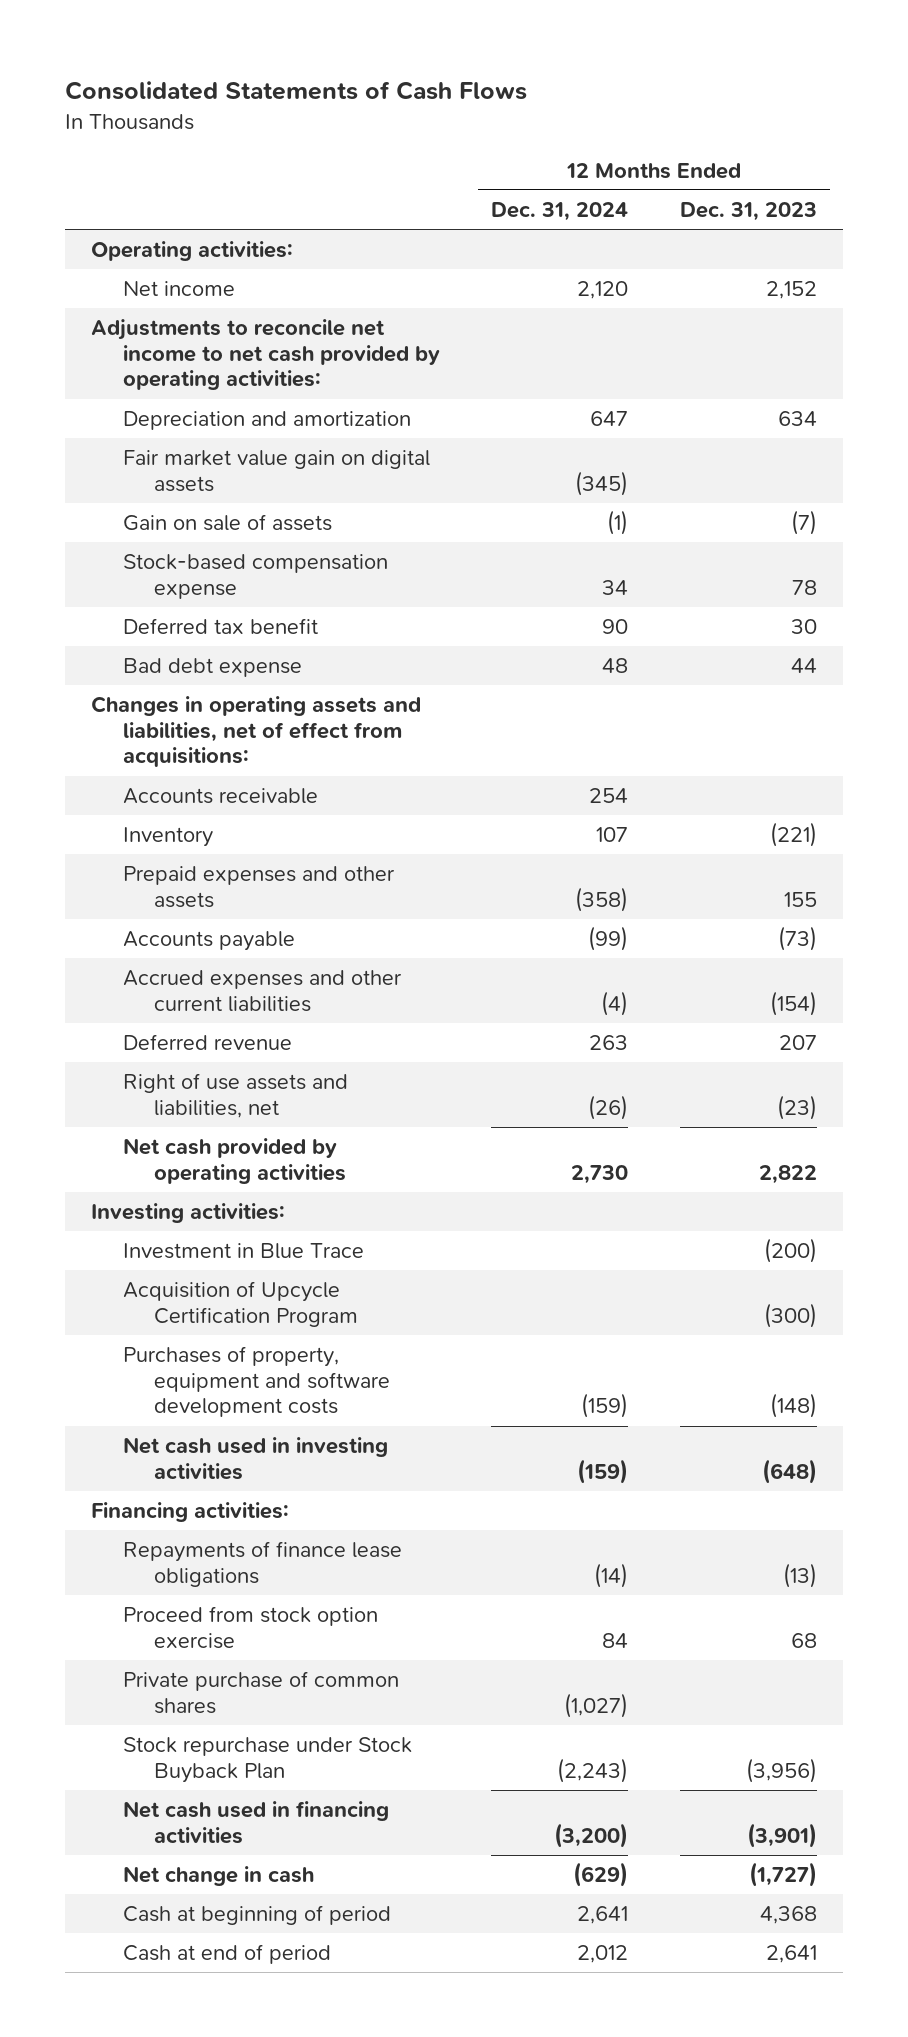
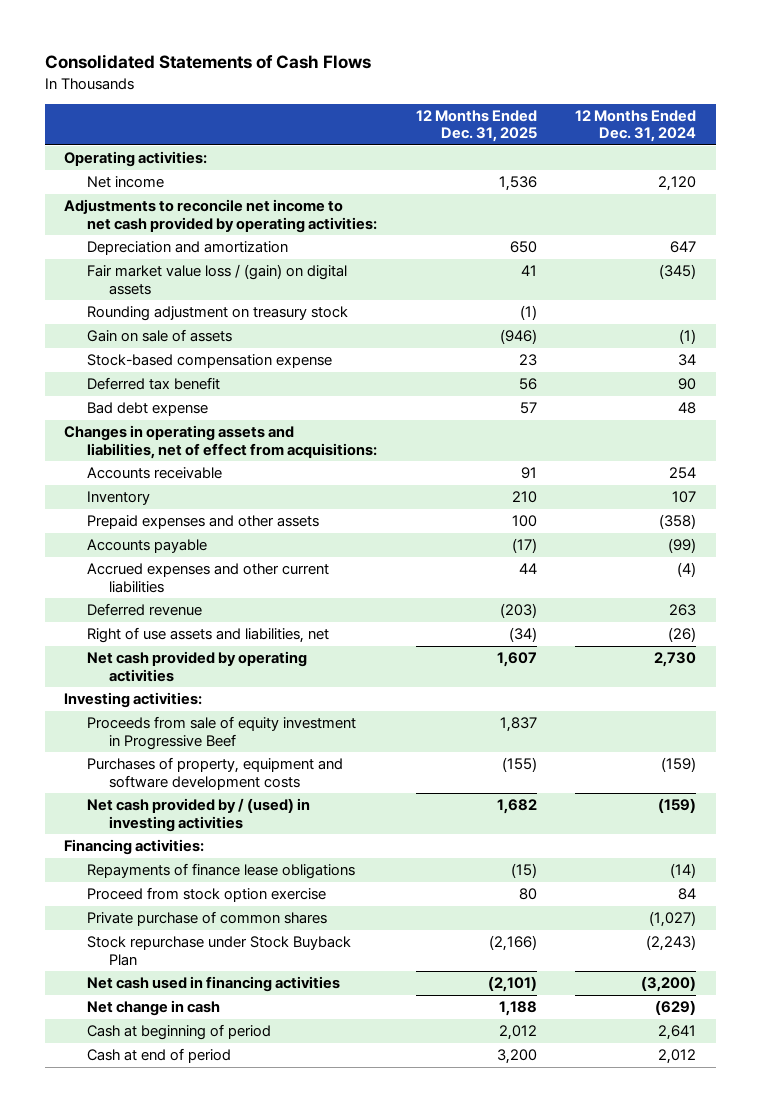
- | 12 Months Ended Dec. 31, 2024 | 12 Months Ended Dec. 31, 2023
+ | 12 Months Ended Dec. 31, 2025 | 12 Months Ended Dec. 31, 2024
- Fair market value gain on digital assets | (345) |
+ Fair market value loss / (gain) on digital assets | 41 | (345)
+ Rounding adjustment on treasury stock | (1) |
- Investment in Blue Trace | | (200)
- Acquisition of Upcycle Certification Program | | (300)
+ Proceeds from sale of equity investment in Progressive Beef | 1,837 |
- Net cash used in investing activities | (159) | (648)
+ Net cash provided by / (used) in investing activities | 1,682 | (159)

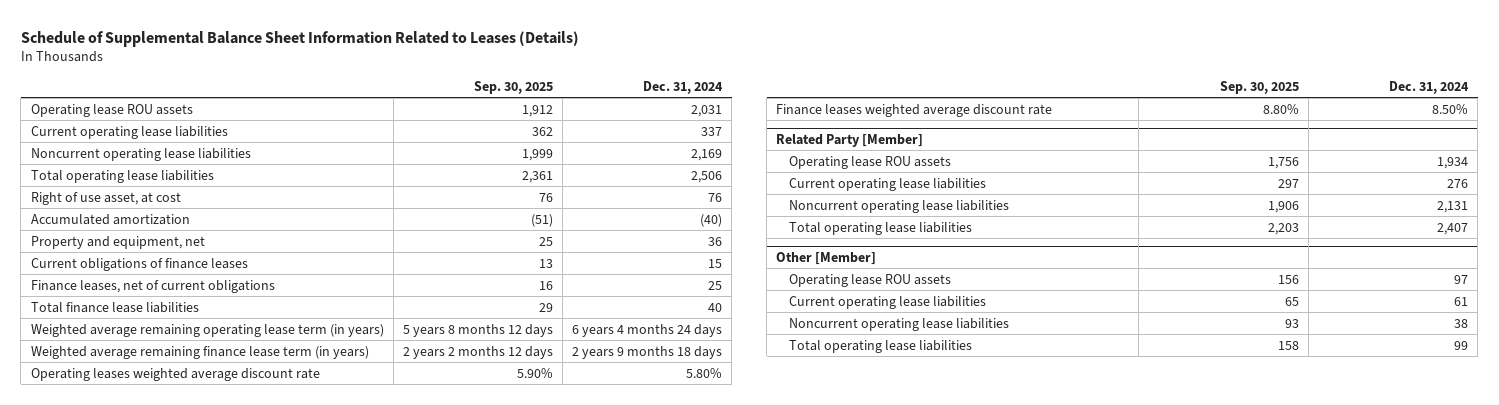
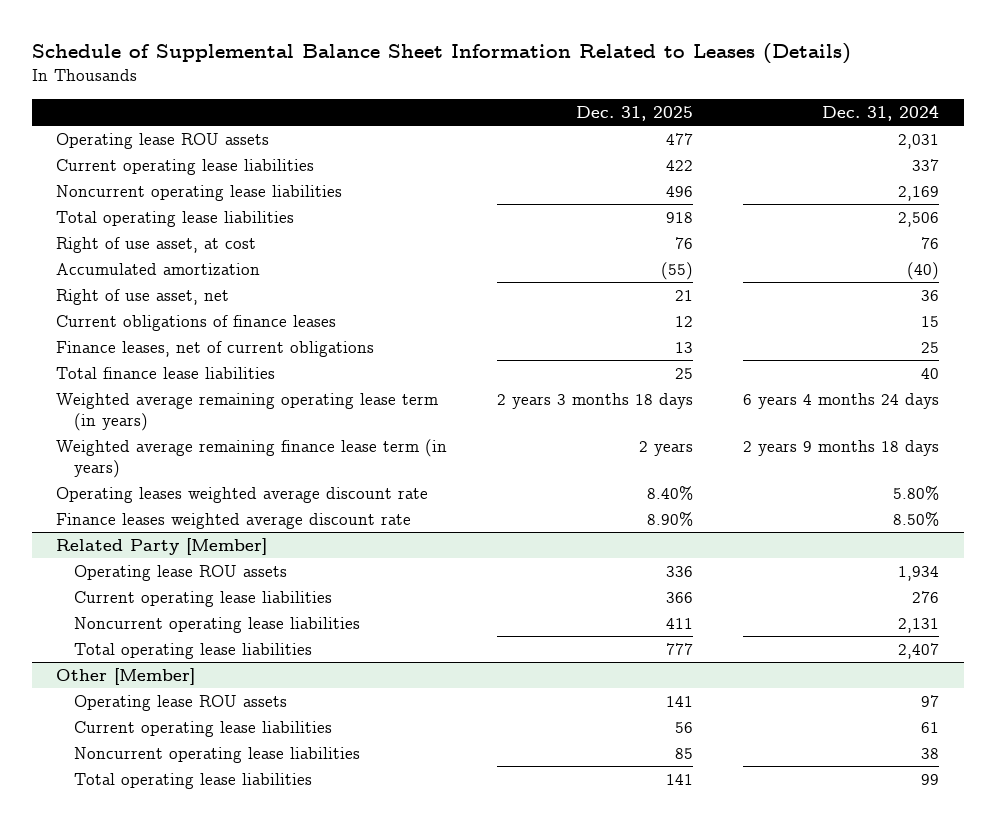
- | Sep. 30, 2025 | Dec. 31, 2024
+ | Dec. 31, 2025 | Dec. 31, 2024
- Property and equipment, net | 25 | 36
+ Right of use asset, net | 21 | 36

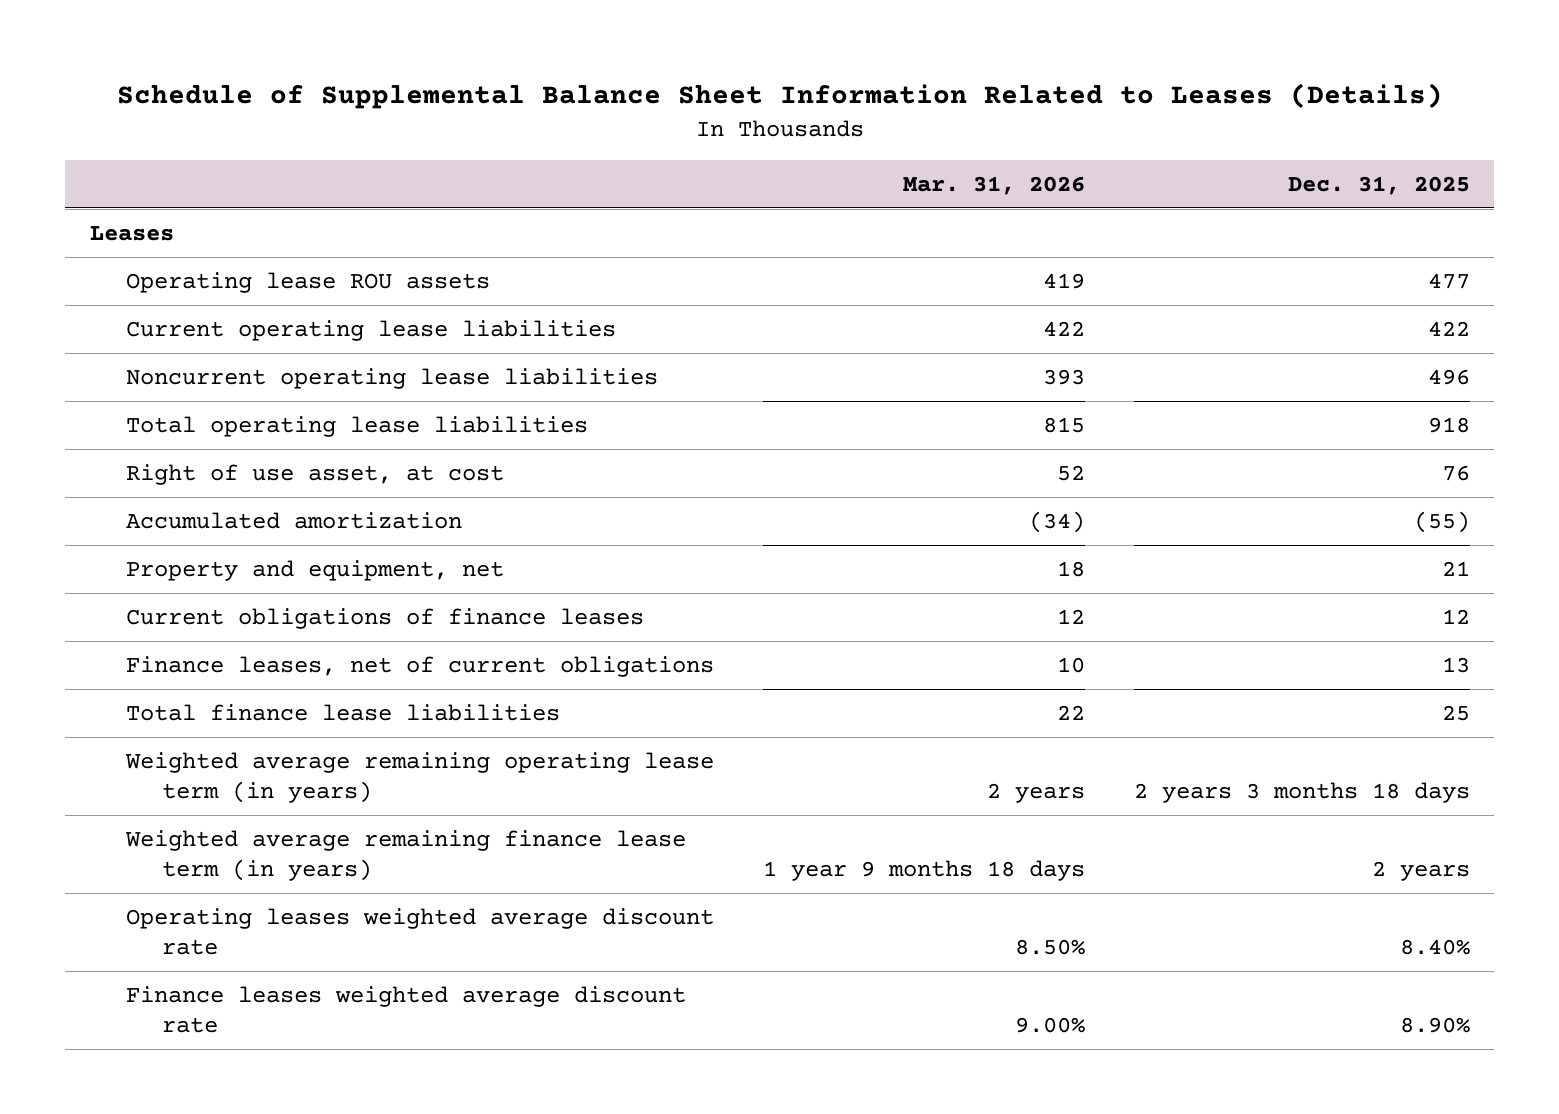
- | Dec. 31, 2025 | Dec. 31, 2024
+ | Mar. 31, 2026 | Dec. 31, 2025
+ Leases
- Right of use asset, net | 21 | 36
+ Property and equipment, net | 18 | 21
- Related Party [Member]
- Operating lease ROU assets | 336 | 1,934
- Current operating lease liabilities | 366 | 276
- Noncurrent operating lease liabilities | 411 | 2,131
- Total operating lease liabilities | 777 | 2,407
- Other [Member]
- Operating lease ROU assets | 141 | 97
- Current operating lease liabilities | 56 | 61
- Noncurrent operating lease liabilities | 85 | 38
- Total operating lease liabilities | 141 | 99

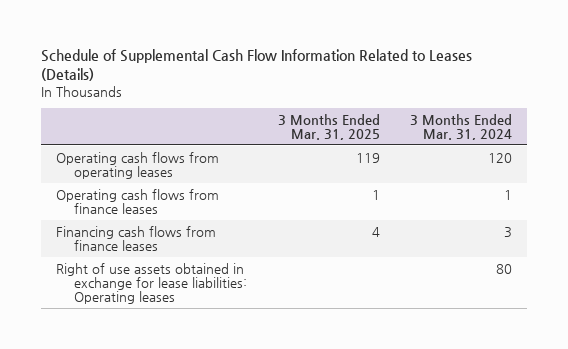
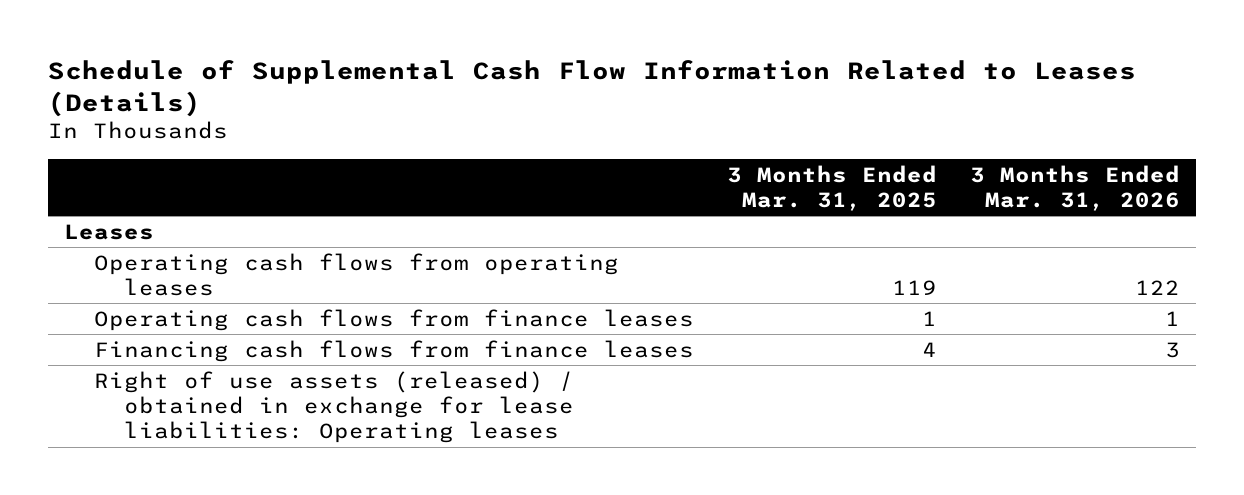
- | 3 Months Ended Mar. 31, 2025 | 3 Months Ended Mar. 31, 2024
+ | 3 Months Ended Mar. 31, 2025 | 3 Months Ended Mar. 31, 2026
+ Leases
- Right of use assets obtained in exchange for lease liabilities: Operating leases | | 80
+ Right of use assets (released) / obtained in exchange for lease liabilities: Operating leases

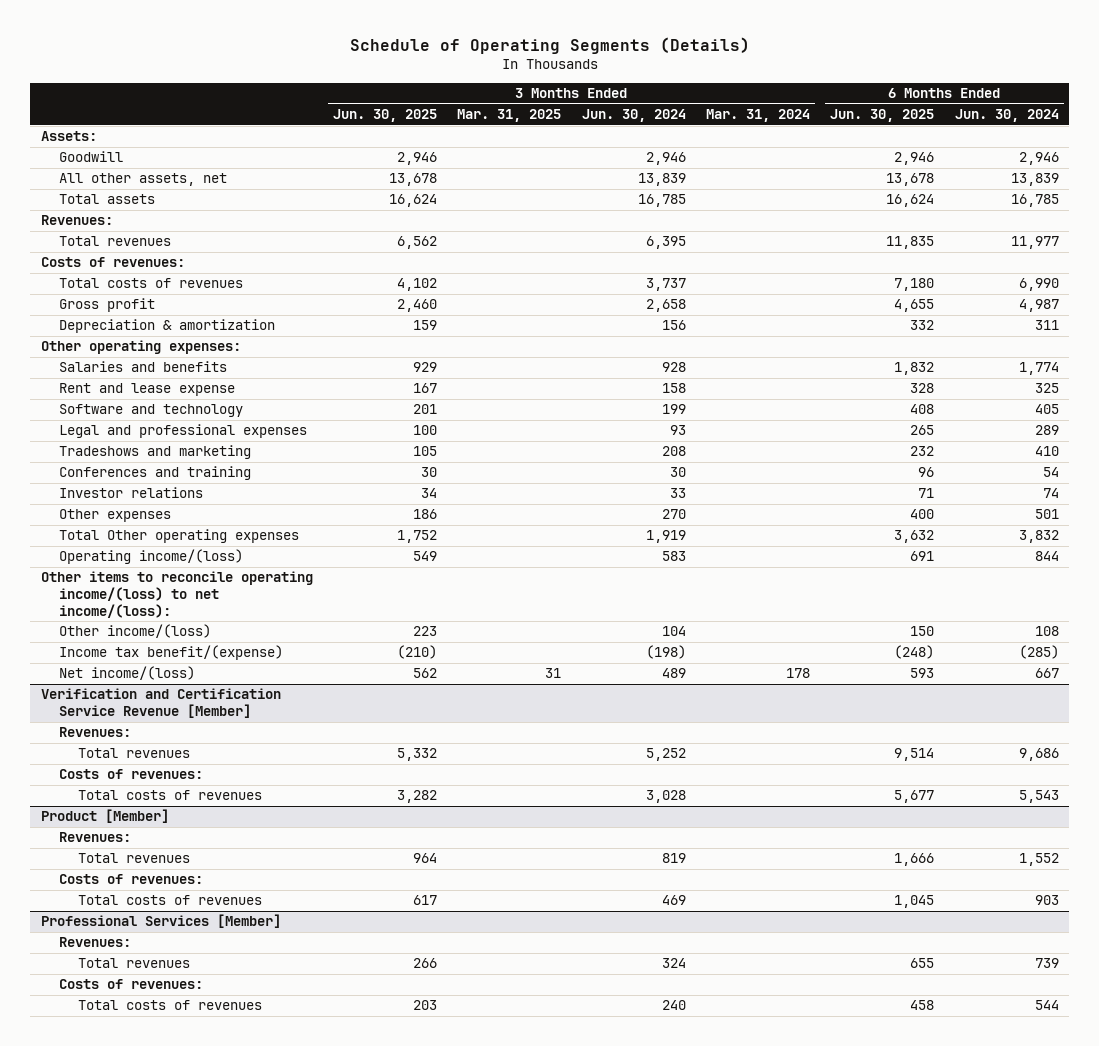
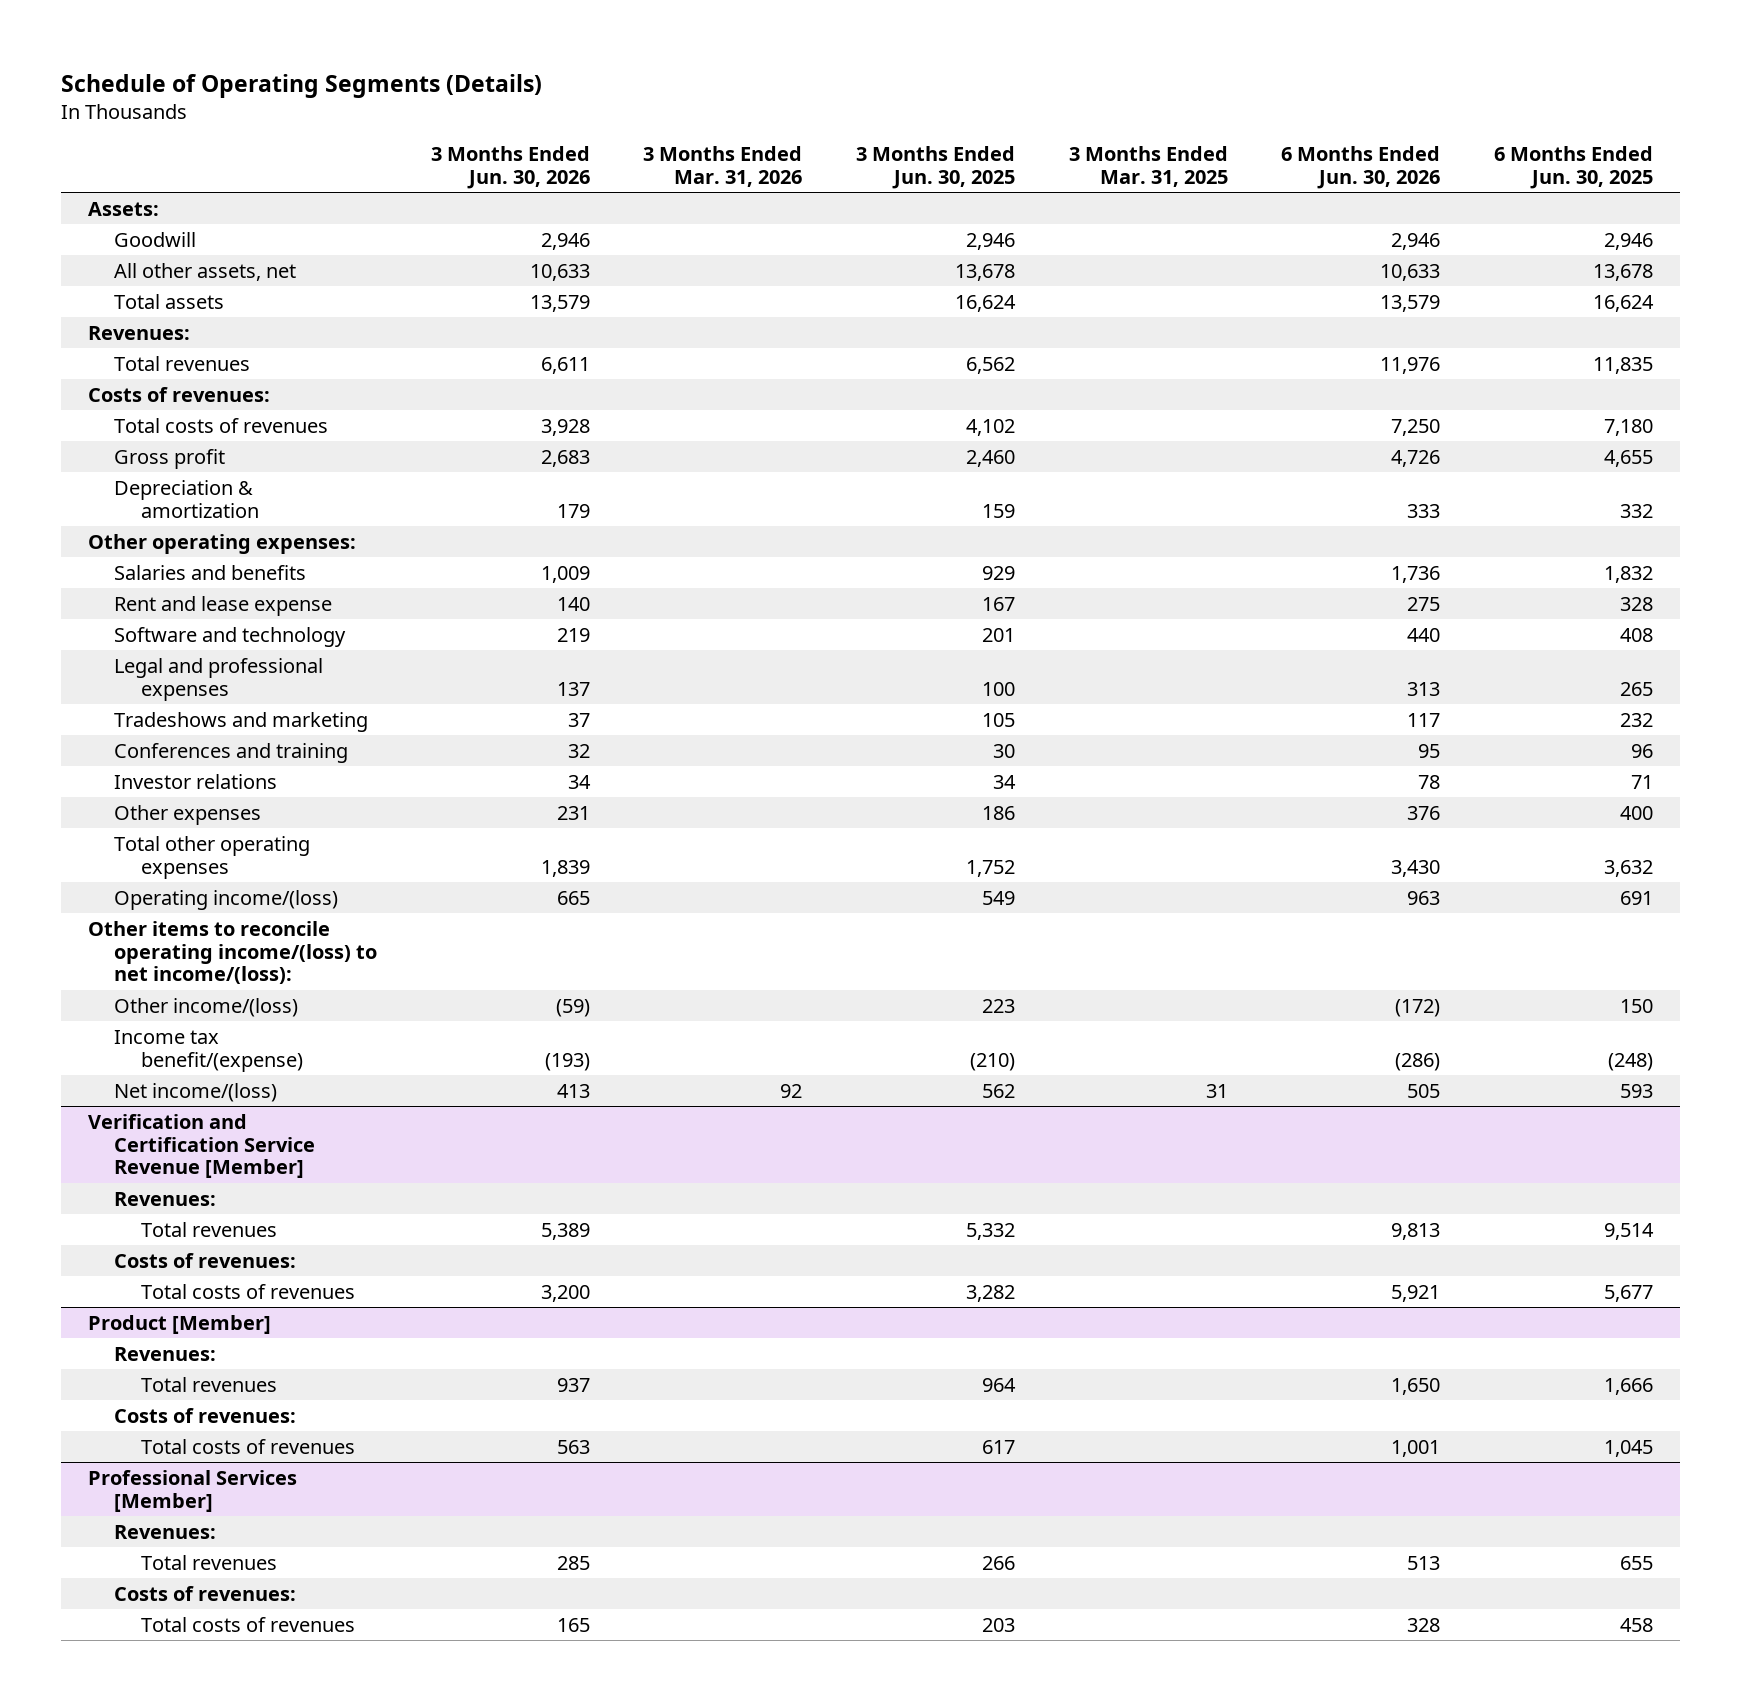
- | 3 Months Ended Jun. 30, 2025 | 3 Months Ended Mar. 31, 2025 | 3 Months Ended Jun. 30, 2024 | 3 Months Ended Mar. 31, 2024 | 6 Months Ended Jun. 30, 2025 | 6 Months Ended Jun. 30, 2024
+ | 3 Months Ended Jun. 30, 2026 | 3 Months Ended Mar. 31, 2026 | 3 Months Ended Jun. 30, 2025 | 3 Months Ended Mar. 31, 2025 | 6 Months Ended Jun. 30, 2026 | 6 Months Ended Jun. 30, 2025
- Total Other operating expenses | 1,752 | | 1,919 | | 3,632 | 3,832
+ Total other operating expenses | 1,839 | | 1,752 | | 3,430 | 3,632

